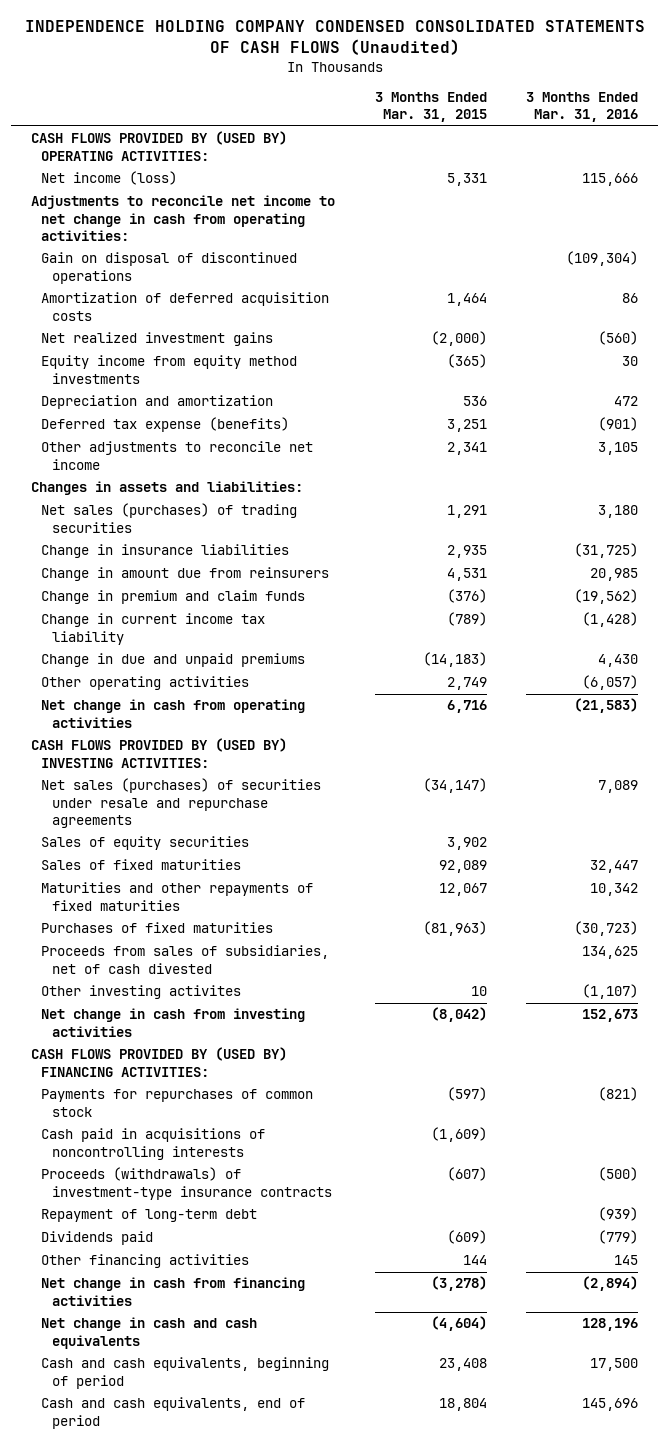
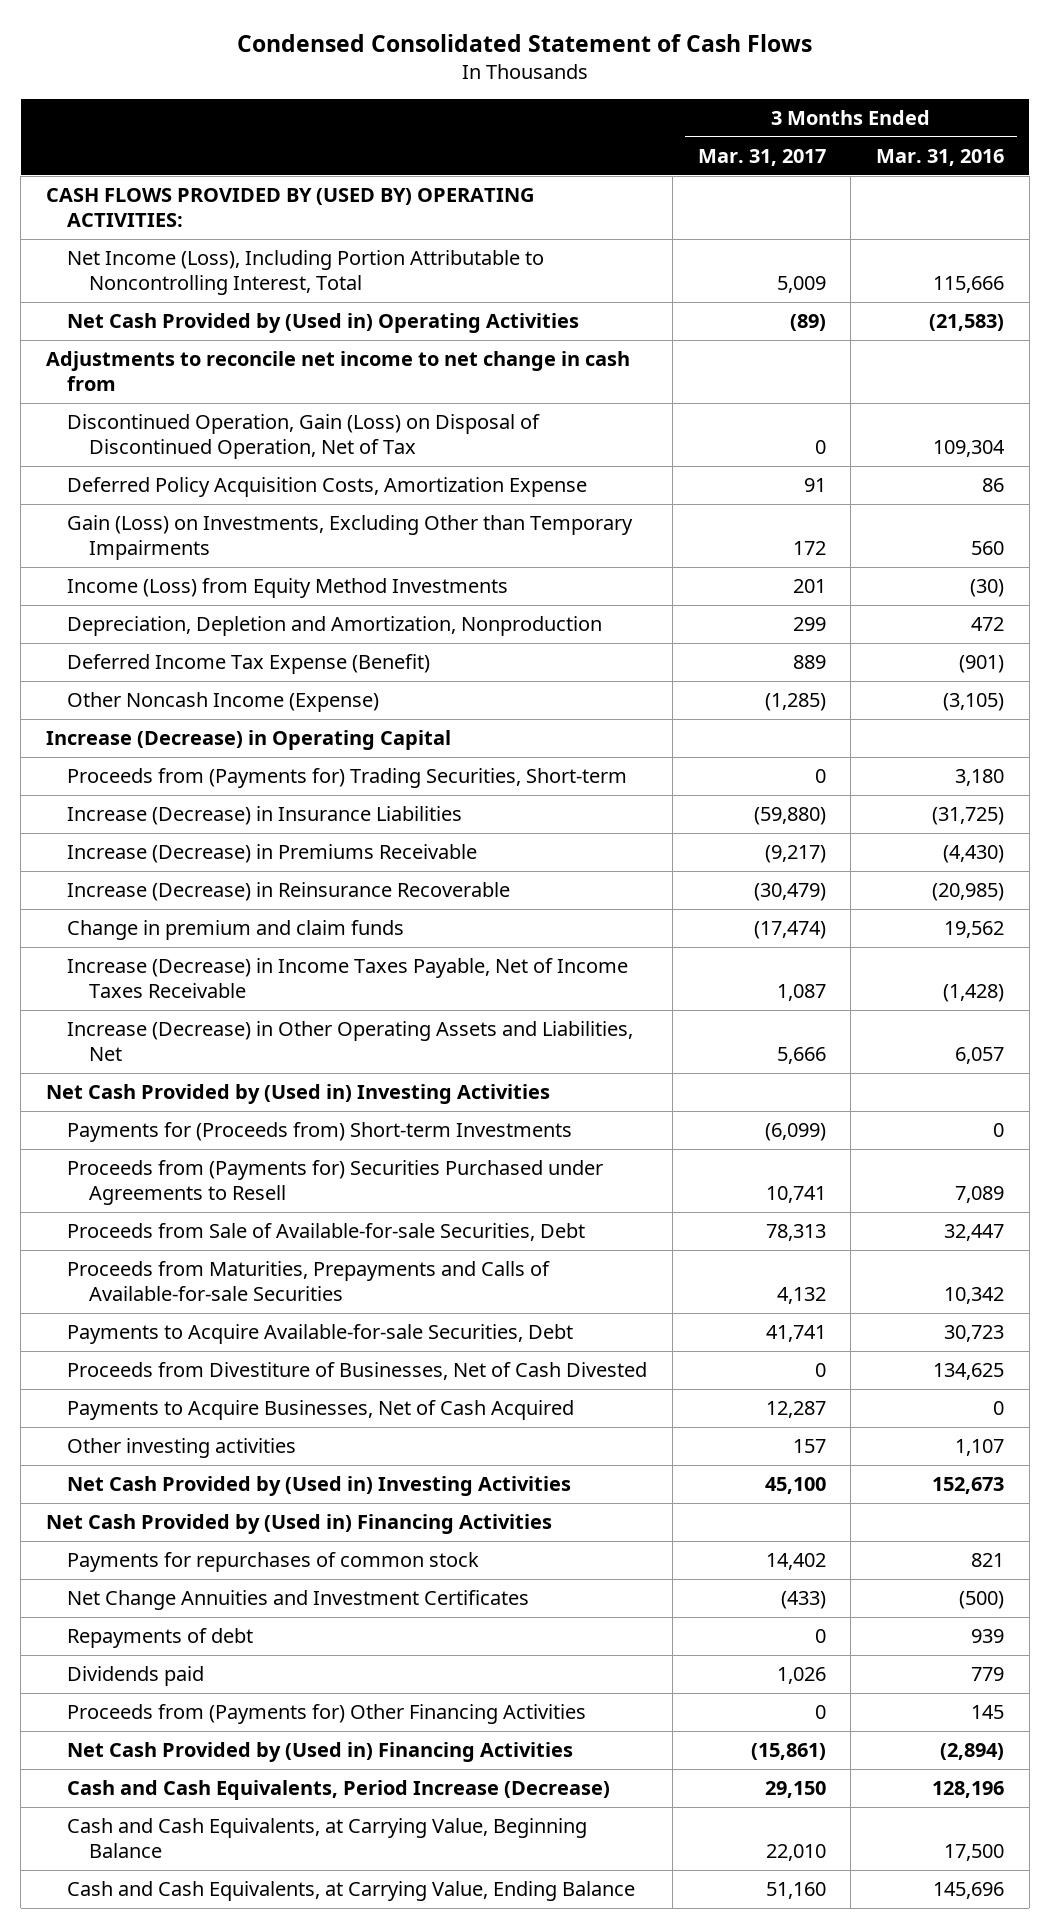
- INDEPENDENCE HOLDING COMPANY CONDENSED CONSOLIDATED STATEMENTS OF CASH FLOWS (Unaudited)
+ Condensed Consolidated Statement of Cash Flows
- | 3 Months Ended Mar. 31, 2015 | 3 Months Ended Mar. 31, 2016
+ | 3 Months Ended Mar. 31, 2017 | 3 Months Ended Mar. 31, 2016
- Net income (loss) | 5,331 | 115,666
- Adjustments to reconcile net income to net change in cash from operating activities:
- Gain on disposal of discontinued operations | | (109,304)
- Amortization of deferred acquisition costs | 1,464 | 86
- Net realized investment gains | (2,000) | (560)
- Equity income from equity method investments | (365) | 30
- Depreciation and amortization | 536 | 472
- Deferred tax expense (benefits) | 3,251 | (901)
- Other adjustments to reconcile net income | 2,341 | 3,105
- Changes in assets and liabilities:
- Net sales (purchases) of trading securities | 1,291 | 3,180
- Change in insurance liabilities | 2,935 | (31,725)
- Change in amount due from reinsurers | 4,531 | 20,985
- Change in premium and claim funds | (376) | (19,562)
- Change in current income tax liability | (789) | (1,428)
- Change in due and unpaid premiums | (14,183) | 4,430
- Other operating activities | 2,749 | (6,057)
- Net change in cash from operating activities | 6,716 | (21,583)
- CASH FLOWS PROVIDED BY (USED BY) INVESTING ACTIVITIES:
- Net sales (purchases) of securities under resale and repurchase agreements | (34,147) | 7,089
- Sales of equity securities | 3,902 |
- Sales of fixed maturities | 92,089 | 32,447
- Maturities and other repayments of fixed maturities | 12,067 | 10,342
- Purchases of fixed maturities | (81,963) | (30,723)
- Proceeds from sales of subsidiaries, net of cash divested | | 134,625
- Other investing activites | 10 | (1,107)
- Net change in cash from investing activities | (8,042) | 152,673
- CASH FLOWS PROVIDED BY (USED BY) FINANCING ACTIVITIES:
- Payments for repurchases of common stock | (597) | (821)
- Cash paid in acquisitions of noncontrolling interests | (1,609) |
- Proceeds (withdrawals) of investment-type insurance contracts | (607) | (500)
- Repayment of long-term debt | | (939)
- Dividends paid | (609) | (779)
- Other financing activities | 144 | 145
- Net change in cash from financing activities | (3,278) | (2,894)
- Net change in cash and cash equivalents | (4,604) | 128,196
- Cash and cash equivalents, beginning of period | 23,408 | 17,500
- Cash and cash equivalents, end of period | 18,804 | 145,696
+ Net Income (Loss), Including Portion Attributable to Noncontrolling Interest, Total | 5,009 | 115,666
+ Net Cash Provided by (Used in) Operating Activities | (89) | (21,583)
+ Adjustments to reconcile net income to net change in cash from
+ Discontinued Operation, Gain (Loss) on Disposal of Discontinued Operation, Net of Tax | 0 | 109,304
+ Deferred Policy Acquisition Costs, Amortization Expense | 91 | 86
+ Gain (Loss) on Investments, Excluding Other than Temporary Impairments | 172 | 560
+ Income (Loss) from Equity Method Investments | 201 | (30)
+ Depreciation, Depletion and Amortization, Nonproduction | 299 | 472
+ Deferred Income Tax Expense (Benefit) | 889 | (901)
+ Other Noncash Income (Expense) | (1,285) | (3,105)
+ Increase (Decrease) in Operating Capital
+ Proceeds from (Payments for) Trading Securities, Short-term | 0 | 3,180
+ Increase (Decrease) in Insurance Liabilities | (59,880) | (31,725)
+ Increase (Decrease) in Premiums Receivable | (9,217) | (4,430)
+ Increase (Decrease) in Reinsurance Recoverable | (30,479) | (20,985)
+ Change in premium and claim funds | (17,474) | 19,562
+ Increase (Decrease) in Income Taxes Payable, Net of Income Taxes Receivable | 1,087 | (1,428)
+ Increase (Decrease) in Other Operating Assets and Liabilities, Net | 5,666 | 6,057
+ Net Cash Provided by (Used in) Investing Activities
+ Payments for (Proceeds from) Short-term Investments | (6,099) | 0
+ Proceeds from (Payments for) Securities Purchased under Agreements to Resell | 10,741 | 7,089
+ Proceeds from Sale of Available-for-sale Securities, Debt | 78,313 | 32,447
+ Proceeds from Maturities, Prepayments and Calls of Available-for-sale Securities | 4,132 | 10,342
+ Payments to Acquire Available-for-sale Securities, Debt | 41,741 | 30,723
+ Proceeds from Divestiture of Businesses, Net of Cash Divested | 0 | 134,625
+ Payments to Acquire Businesses, Net of Cash Acquired | 12,287 | 0
+ Other investing activities | 157 | 1,107
+ Net Cash Provided by (Used in) Investing Activities | 45,100 | 152,673
+ Net Cash Provided by (Used in) Financing Activities
+ Payments for repurchases of common stock | 14,402 | 821
+ Net Change Annuities and Investment Certificates | (433) | (500)
+ Repayments of debt | 0 | 939
+ Dividends paid | 1,026 | 779
+ Proceeds from (Payments for) Other Financing Activities | 0 | 145
+ Net Cash Provided by (Used in) Financing Activities | (15,861) | (2,894)
+ Cash and Cash Equivalents, Period Increase (Decrease) | 29,150 | 128,196
+ Cash and Cash Equivalents, at Carrying Value, Beginning Balance | 22,010 | 17,500
+ Cash and Cash Equivalents, at Carrying Value, Ending Balance | 51,160 | 145,696

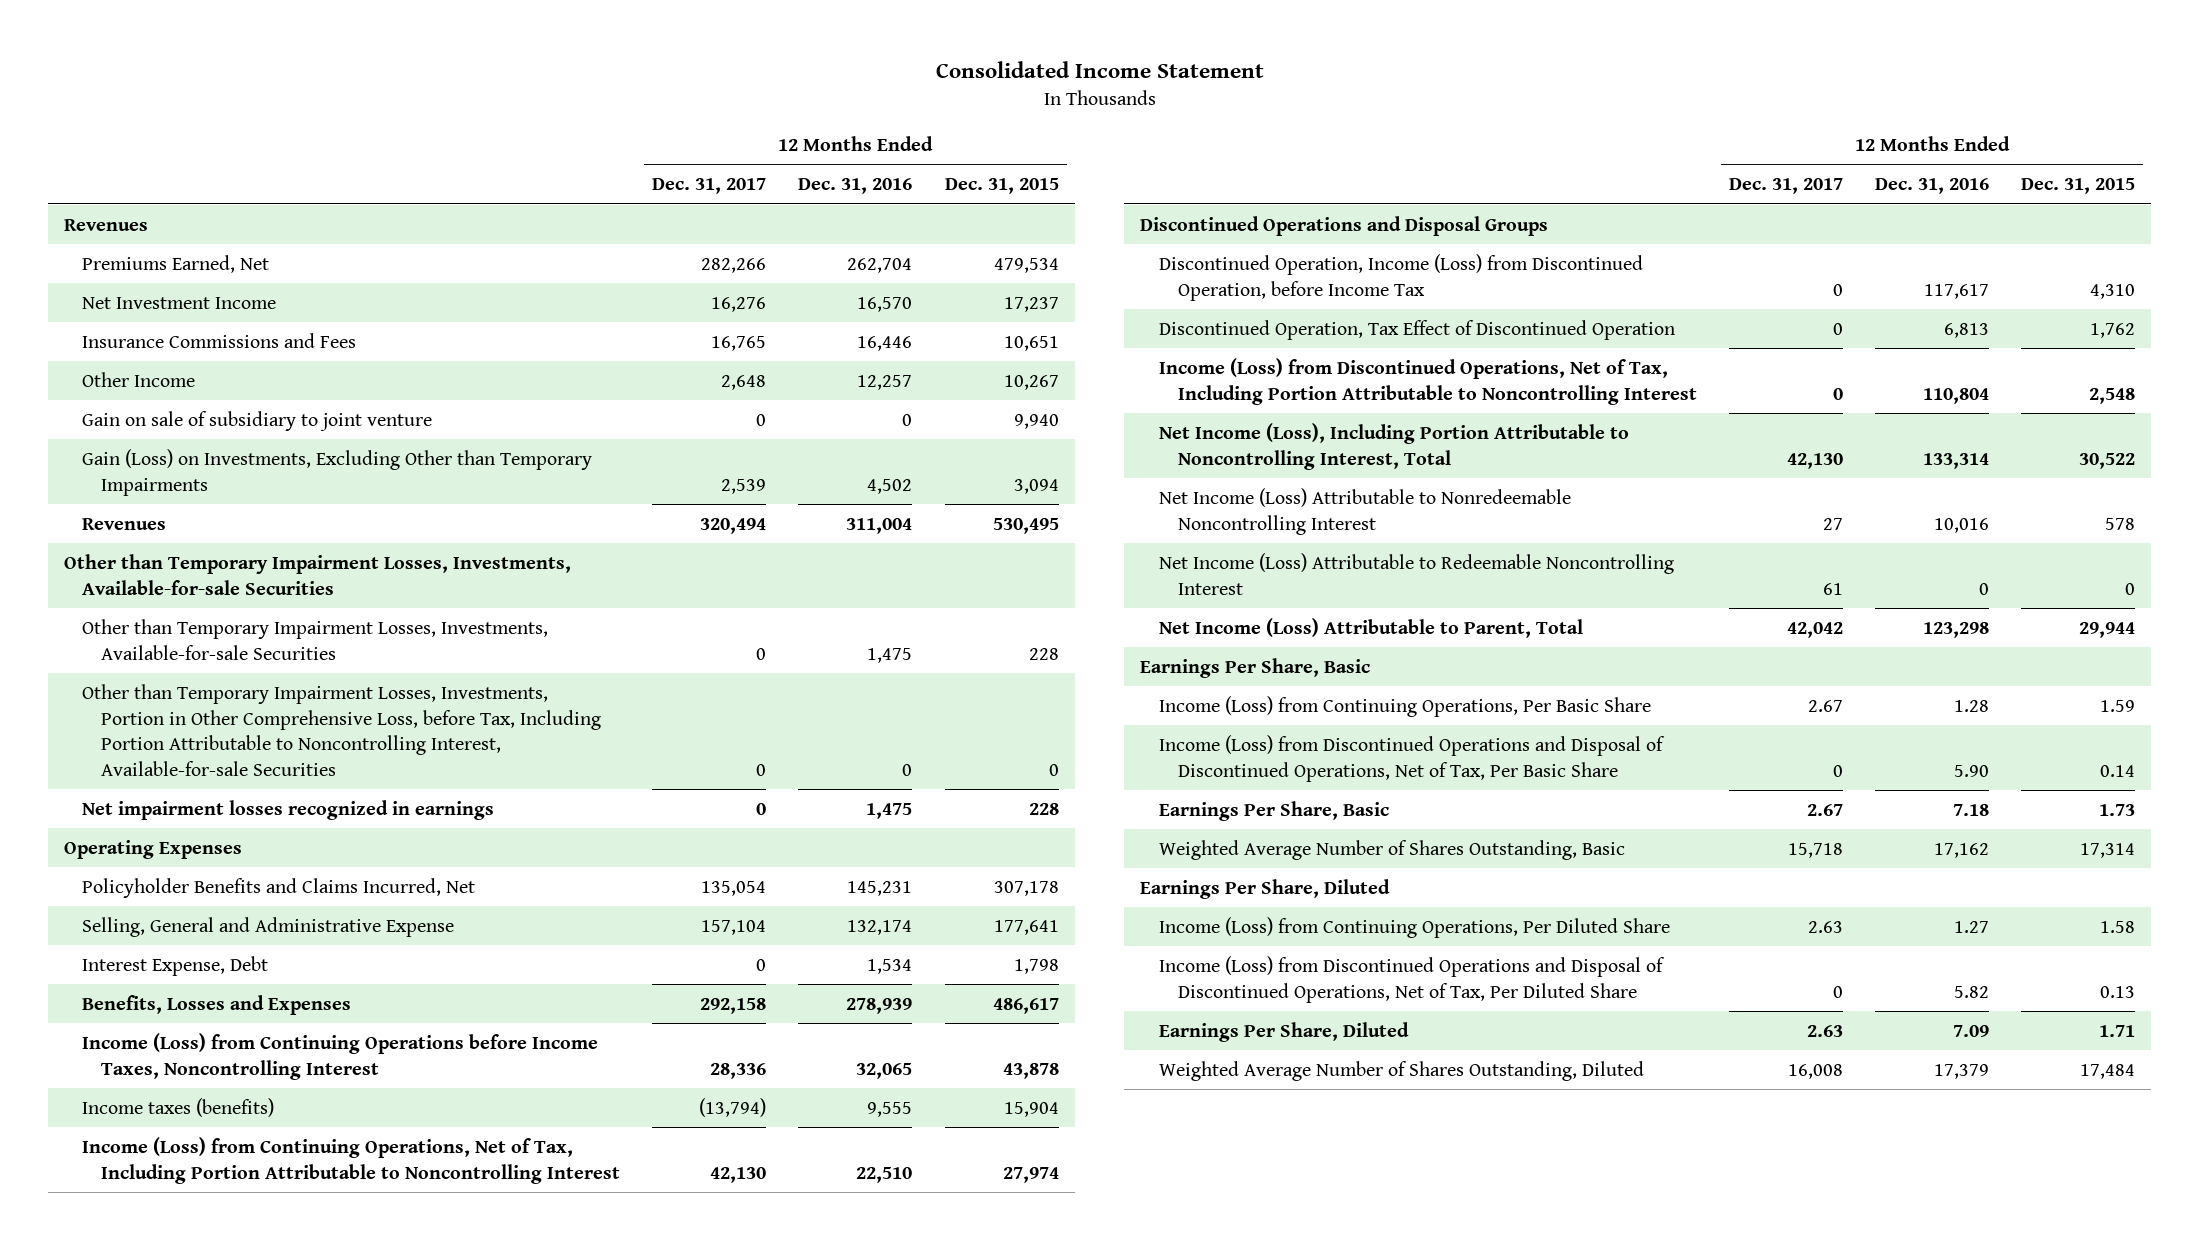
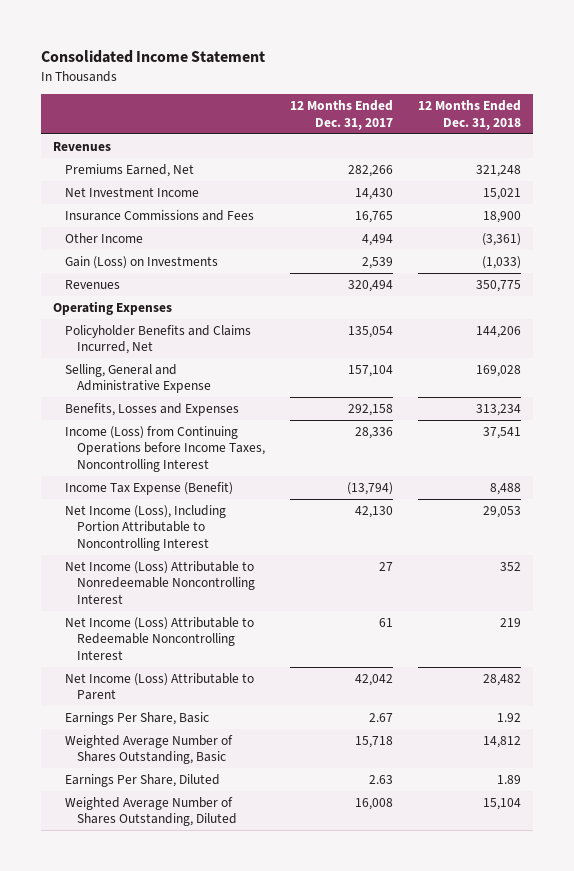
- | 12 Months Ended Dec. 31, 2017 | 12 Months Ended Dec. 31, 2016 | 12 Months Ended Dec. 31, 2015
+ | 12 Months Ended Dec. 31, 2017 | 12 Months Ended Dec. 31, 2018
- Net Investment Income | 16,276 | 16,570 | 17,237
+ Net Investment Income | 14,430 | 15,021
- Other Income | 2,648 | 12,257 | 10,267
- Gain on sale of subsidiary to joint venture | 0 | 0 | 9,940
- Gain (Loss) on Investments, Excluding Other than Temporary Impairments | 2,539 | 4,502 | 3,094
+ Other Income | 4,494 | (3,361)
+ Gain (Loss) on Investments | 2,539 | (1,033)
- Other than Temporary Impairment Losses, Investments, Available-for-sale Securities
- Other than Temporary Impairment Losses, Investments, Available-for-sale Securities | 0 | 1,475 | 228
- Other than Temporary Impairment Losses, Investments, Portion in Other Comprehensive Loss, before Tax, Including Portion Attributable to Noncontrolling Interest, Available-for-sale Securities | 0 | 0 | 0
- Net impairment losses recognized in earnings | 0 | 1,475 | 228
- Interest Expense, Debt | 0 | 1,534 | 1,798
- Income taxes (benefits) | (13,794) | 9,555 | 15,904
- Income (Loss) from Continuing Operations, Net of Tax, Including Portion Attributable to Noncontrolling Interest | 42,130 | 22,510 | 27,974
- Discontinued Operations and Disposal Groups
- Discontinued Operation, Income (Loss) from Discontinued Operation, before Income Tax | 0 | 117,617 | 4,310
- Discontinued Operation, Tax Effect of Discontinued Operation | 0 | 6,813 | 1,762
- Income (Loss) from Discontinued Operations, Net of Tax, Including Portion Attributable to Noncontrolling Interest | 0 | 110,804 | 2,548
- Net Income (Loss), Including Portion Attributable to Noncontrolling Interest, Total | 42,130 | 133,314 | 30,522
+ Income Tax Expense (Benefit) | (13,794) | 8,488
+ Net Income (Loss), Including Portion Attributable to Noncontrolling Interest | 42,130 | 29,053
- Net Income (Loss) Attributable to Parent, Total | 42,042 | 123,298 | 29,944
- Earnings Per Share, Basic
- Income (Loss) from Continuing Operations, Per Basic Share | 2.67 | 1.28 | 1.59
- Income (Loss) from Discontinued Operations and Disposal of Discontinued Operations, Net of Tax, Per Basic Share | 0 | 5.90 | 0.14
+ Net Income (Loss) Attributable to Parent | 42,042 | 28,482
- Earnings Per Share, Diluted
- Income (Loss) from Continuing Operations, Per Diluted Share | 2.63 | 1.27 | 1.58
- Income (Loss) from Discontinued Operations and Disposal of Discontinued Operations, Net of Tax, Per Diluted Share | 0 | 5.82 | 0.13

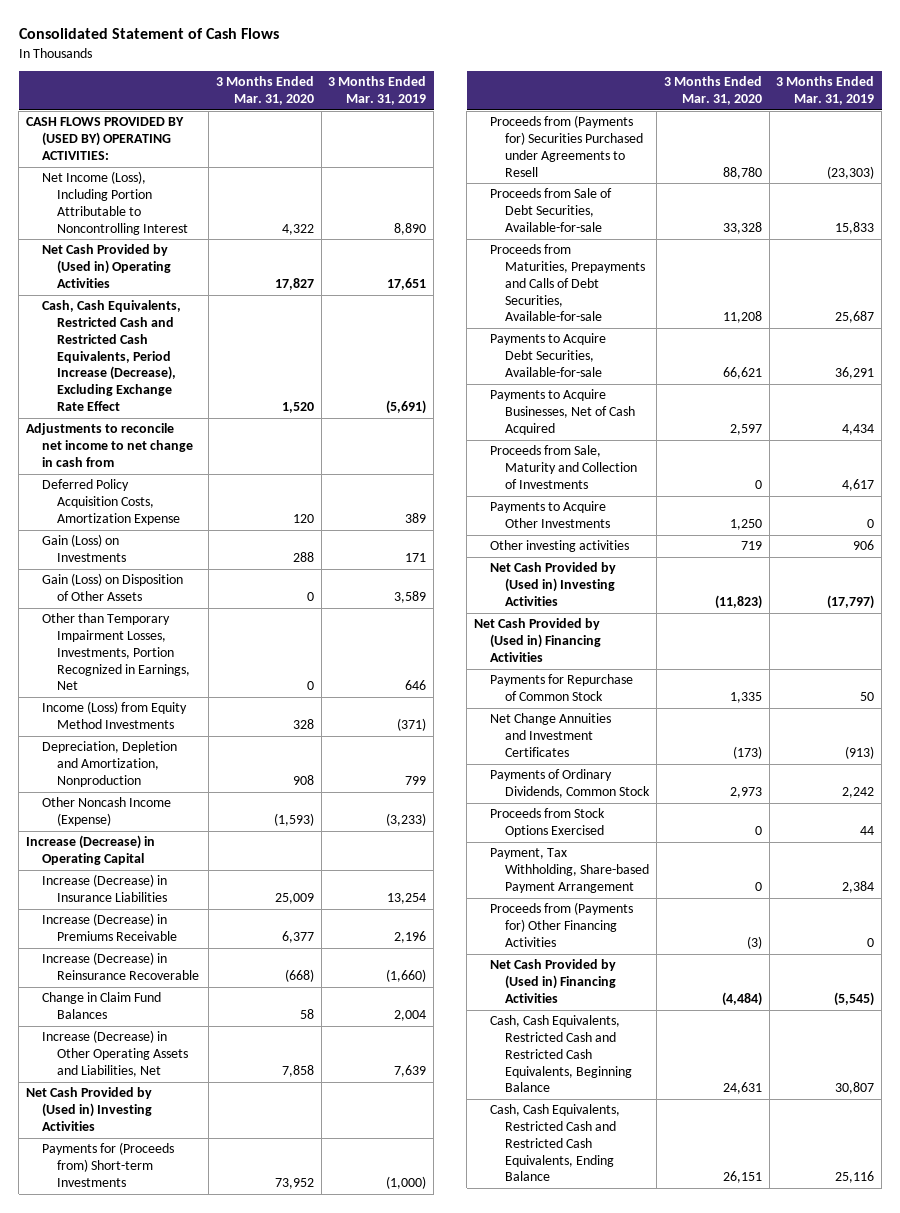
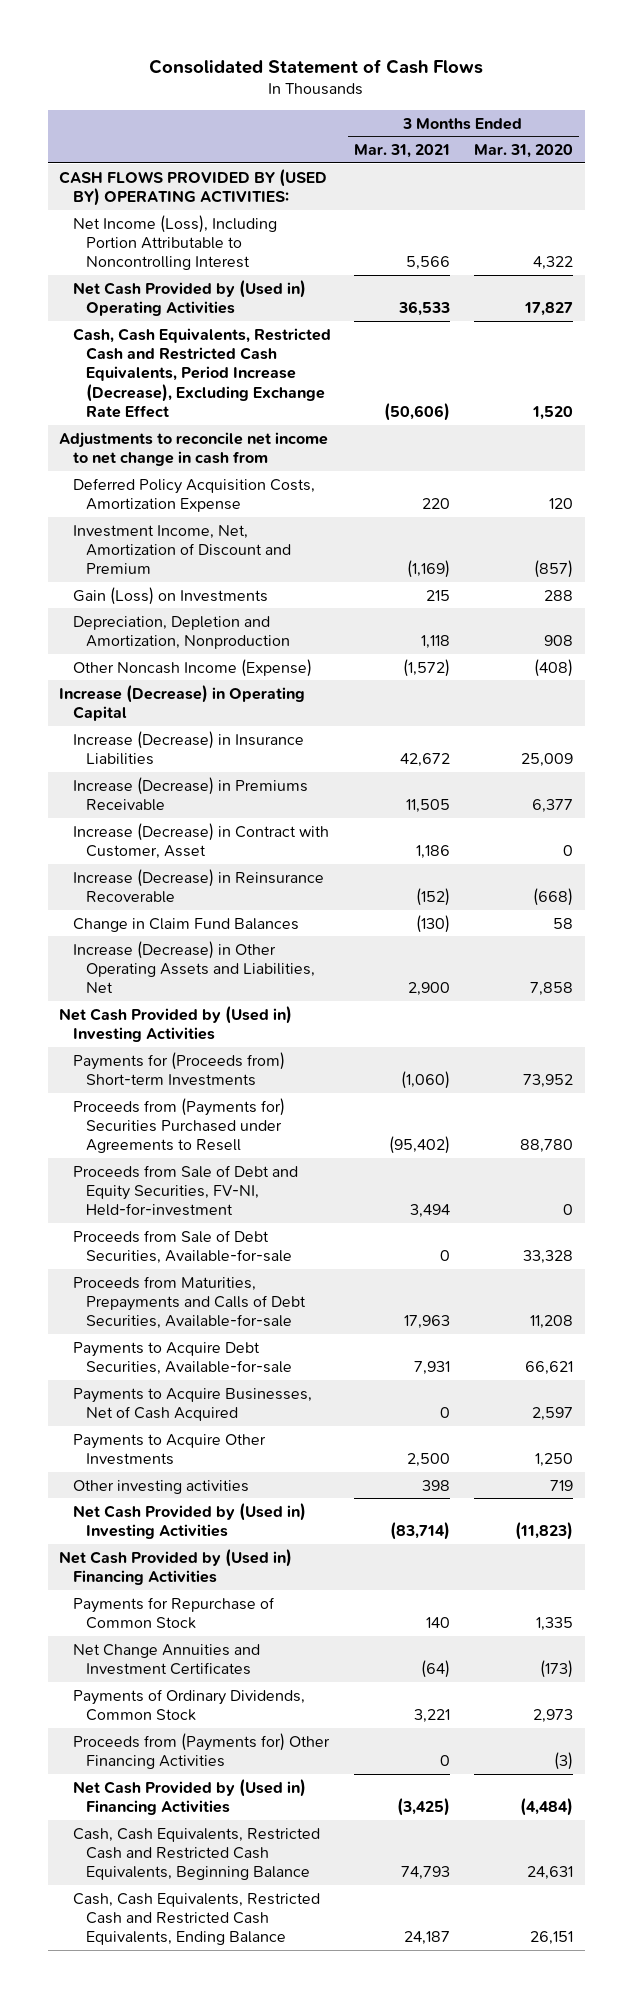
- | 3 Months Ended Mar. 31, 2020 | 3 Months Ended Mar. 31, 2019
+ | 3 Months Ended Mar. 31, 2021 | 3 Months Ended Mar. 31, 2020
+ Investment Income, Net, Amortization of Discount and Premium | (1,169) | (857)
- Gain (Loss) on Disposition of Other Assets | 0 | 3,589
- Other than Temporary Impairment Losses, Investments, Portion Recognized in Earnings, Net | 0 | 646
- Income (Loss) from Equity Method Investments | 328 | (371)
- Other Noncash Income (Expense) | (1,593) | (3,233)
+ Other Noncash Income (Expense) | (1,572) | (408)
+ Increase (Decrease) in Contract with Customer, Asset | 1,186 | 0
+ Proceeds from Sale of Debt and Equity Securities, FV-NI, Held-for-investment | 3,494 | 0
- Proceeds from Sale, Maturity and Collection of Investments | 0 | 4,617
- Proceeds from Stock Options Exercised | 0 | 44
- Payment, Tax Withholding, Share-based Payment Arrangement | 0 | 2,384

